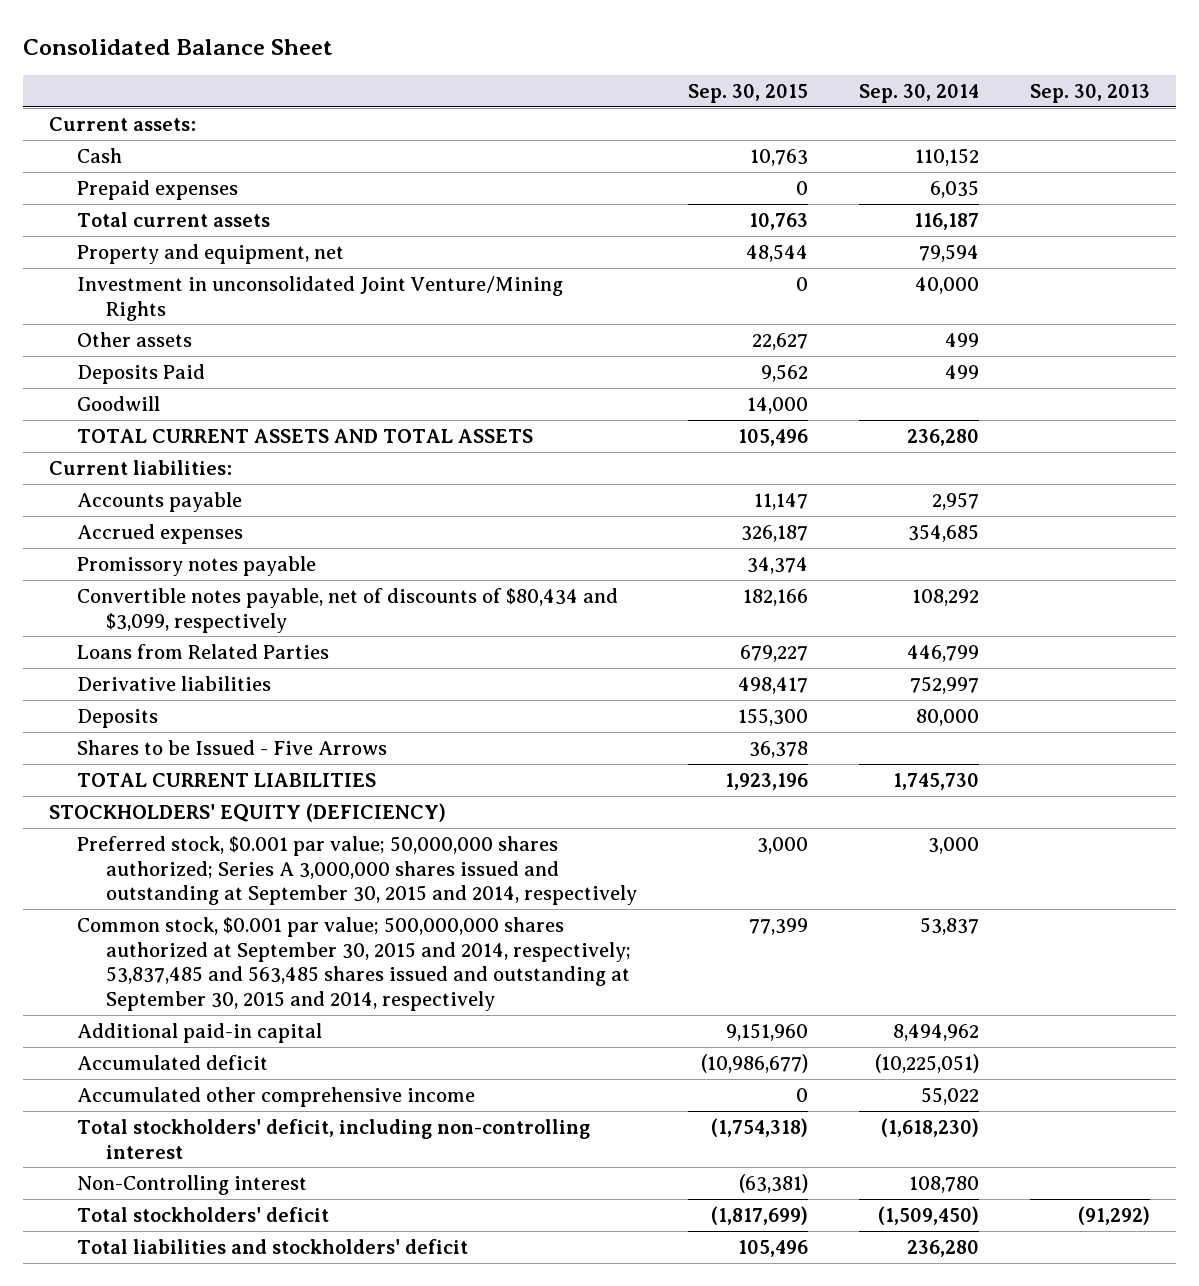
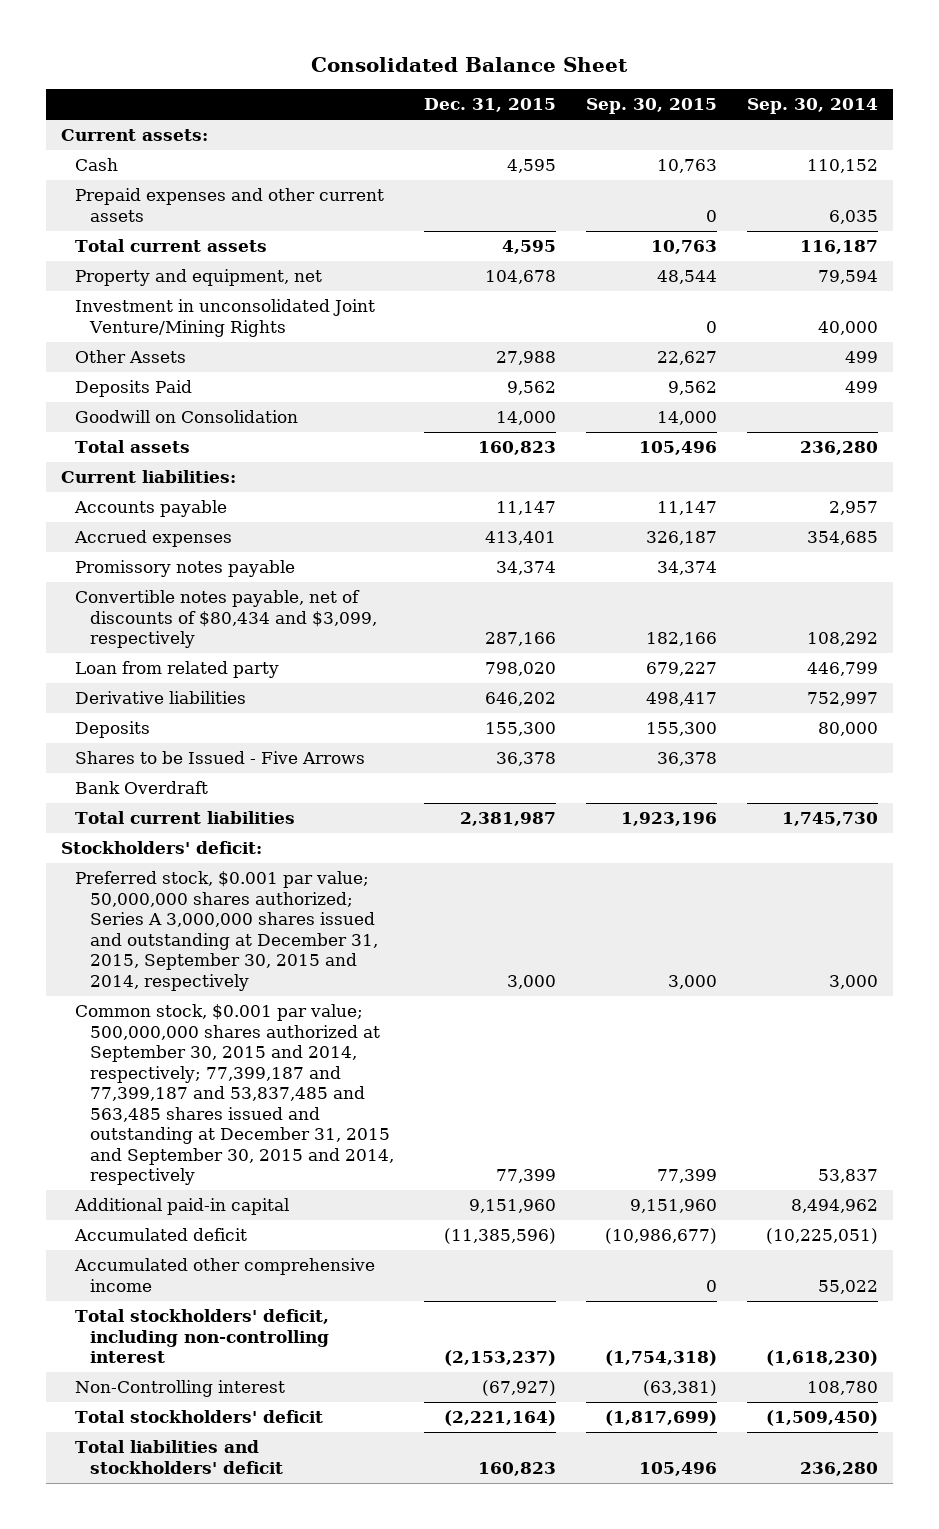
- | Sep. 30, 2015 | Sep. 30, 2014 | Sep. 30, 2013
+ | Dec. 31, 2015 | Sep. 30, 2015 | Sep. 30, 2014
- Prepaid expenses | 0 | 6,035 |
+ Prepaid expenses and other current assets | | 0 | 6,035
- Other assets | 22,627 | 499 |
+ Other Assets | 27,988 | 22,627 | 499
- Goodwill | 14,000 | |
- TOTAL CURRENT ASSETS AND TOTAL ASSETS | 105,496 | 236,280 |
+ Goodwill on Consolidation | 14,000 | 14,000 |
+ Total assets | 160,823 | 105,496 | 236,280
- Loans from Related Parties | 679,227 | 446,799 |
+ Loan from related party | 798,020 | 679,227 | 446,799
- TOTAL CURRENT LIABILITIES | 1,923,196 | 1,745,730 |
- STOCKHOLDERS' EQUITY (DEFICIENCY)
- Preferred stock, $0.001 par value; 50,000,000 shares authorized; Series A 3,000,000 shares issued and outstanding at September 30, 2015 and 2014, respectively | 3,000 | 3,000 |
- Common stock, $0.001 par value; 500,000,000 shares authorized at September 30, 2015 and 2014, respectively; 53,837,485 and 563,485 shares issued and outstanding at September 30, 2015 and 2014, respectively | 77,399 | 53,837 |
+ Bank Overdraft
+ Total current liabilities | 2,381,987 | 1,923,196 | 1,745,730
+ Stockholders' deficit:
+ Preferred stock, $0.001 par value; 50,000,000 shares authorized; Series A 3,000,000 shares issued and outstanding at December 31, 2015, September 30, 2015 and 2014, respectively | 3,000 | 3,000 | 3,000
+ Common stock, $0.001 par value; 500,000,000 shares authorized at September 30, 2015 and 2014, respectively; 77,399,187 and 77,399,187 and 53,837,485 and 563,485 shares issued and outstanding at December 31, 2015 and September 30, 2015 and 2014, respectively | 77,399 | 77,399 | 53,837

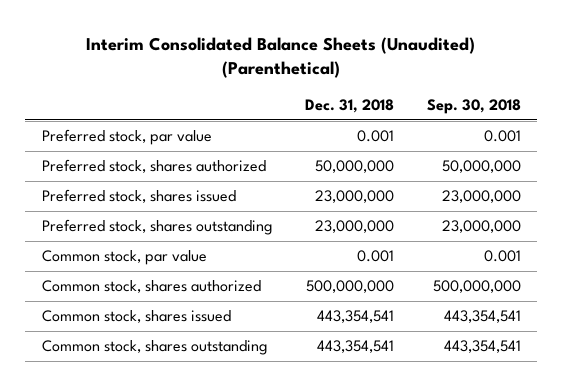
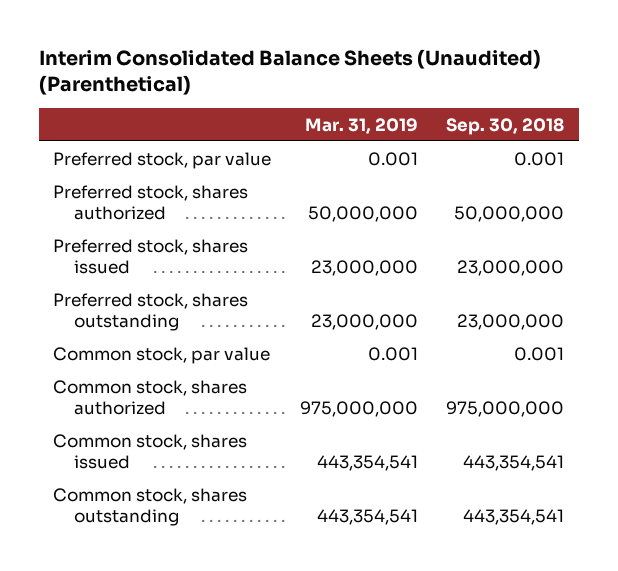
- | Dec. 31, 2018 | Sep. 30, 2018
+ | Mar. 31, 2019 | Sep. 30, 2018
- Common stock, shares authorized | 500,000,000 | 500,000,000
+ Common stock, shares authorized | 975,000,000 | 975,000,000

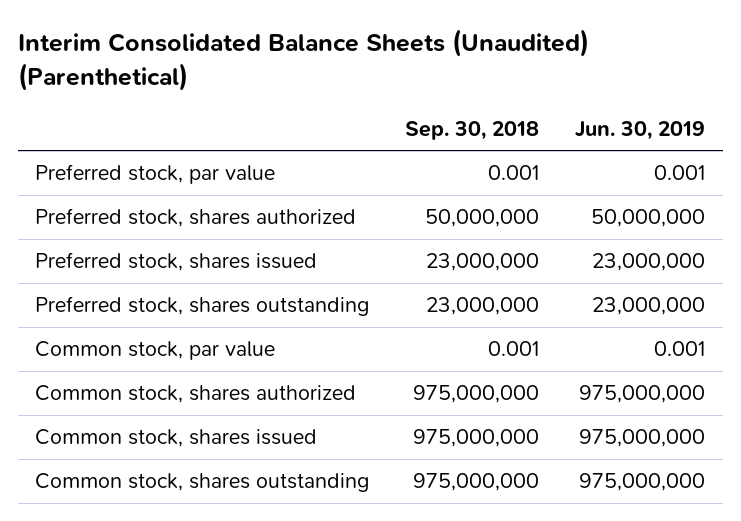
- | Mar. 31, 2019 | Sep. 30, 2018
+ | Sep. 30, 2018 | Jun. 30, 2019
- Common stock, shares issued | 443,354,541 | 443,354,541
- Common stock, shares outstanding | 443,354,541 | 443,354,541
+ Common stock, shares issued | 975,000,000 | 975,000,000
+ Common stock, shares outstanding | 975,000,000 | 975,000,000

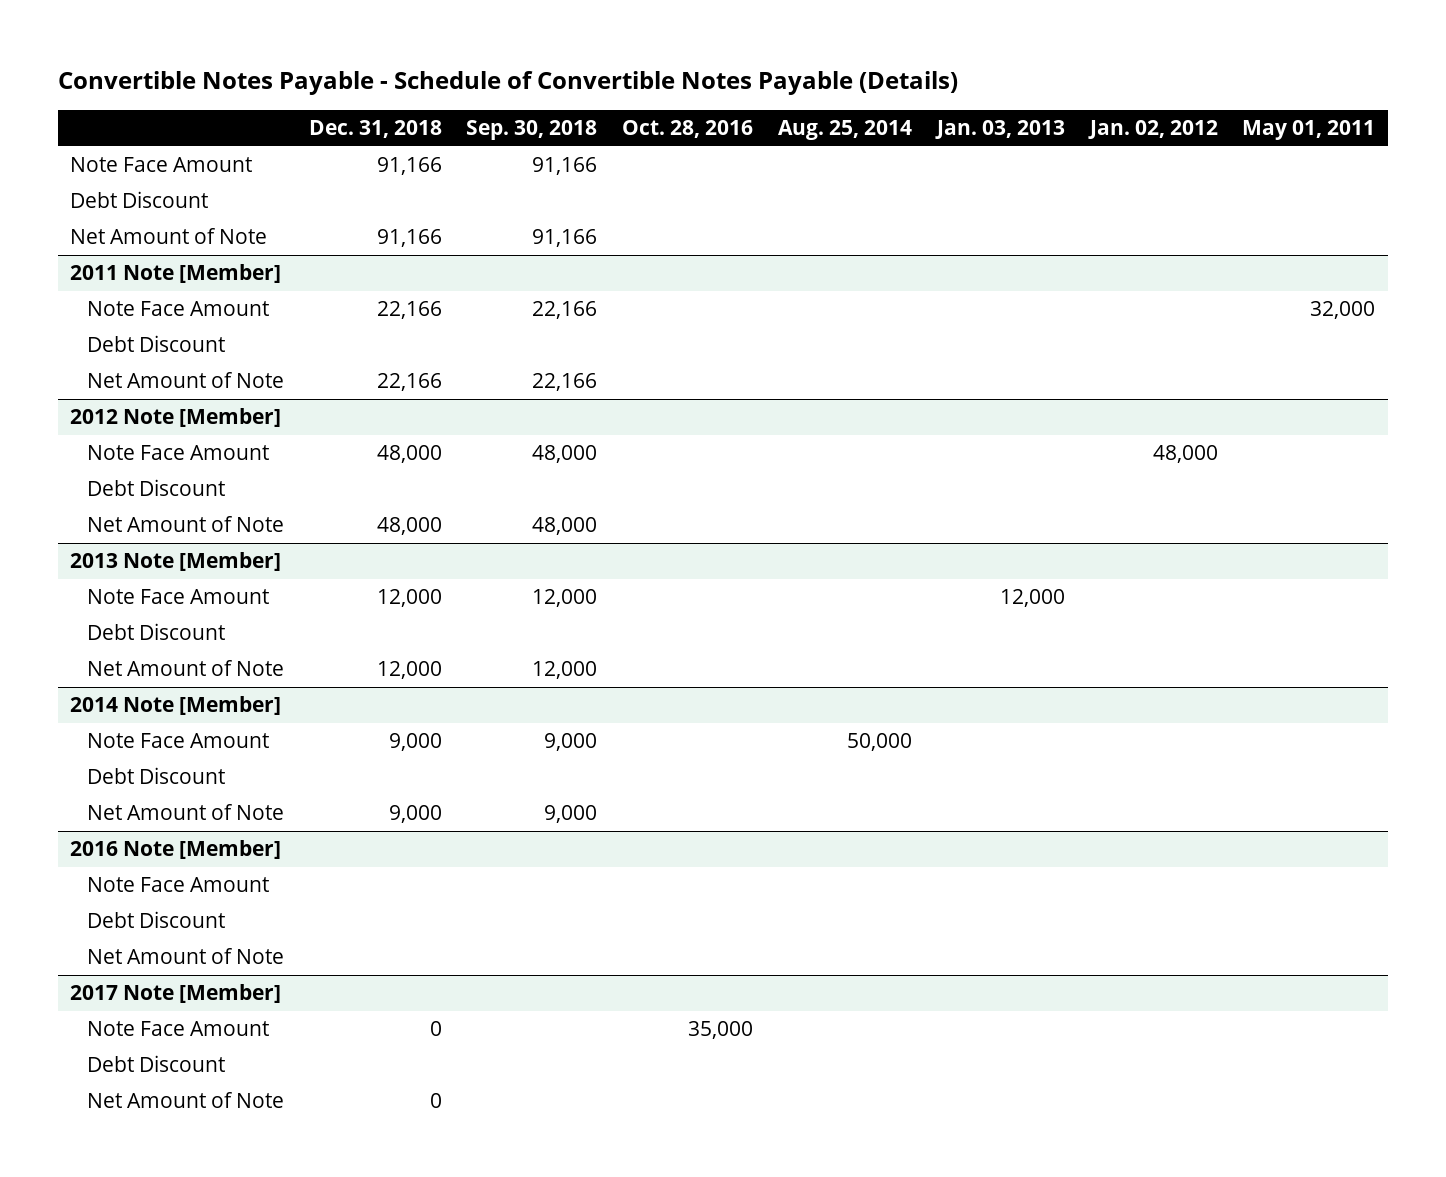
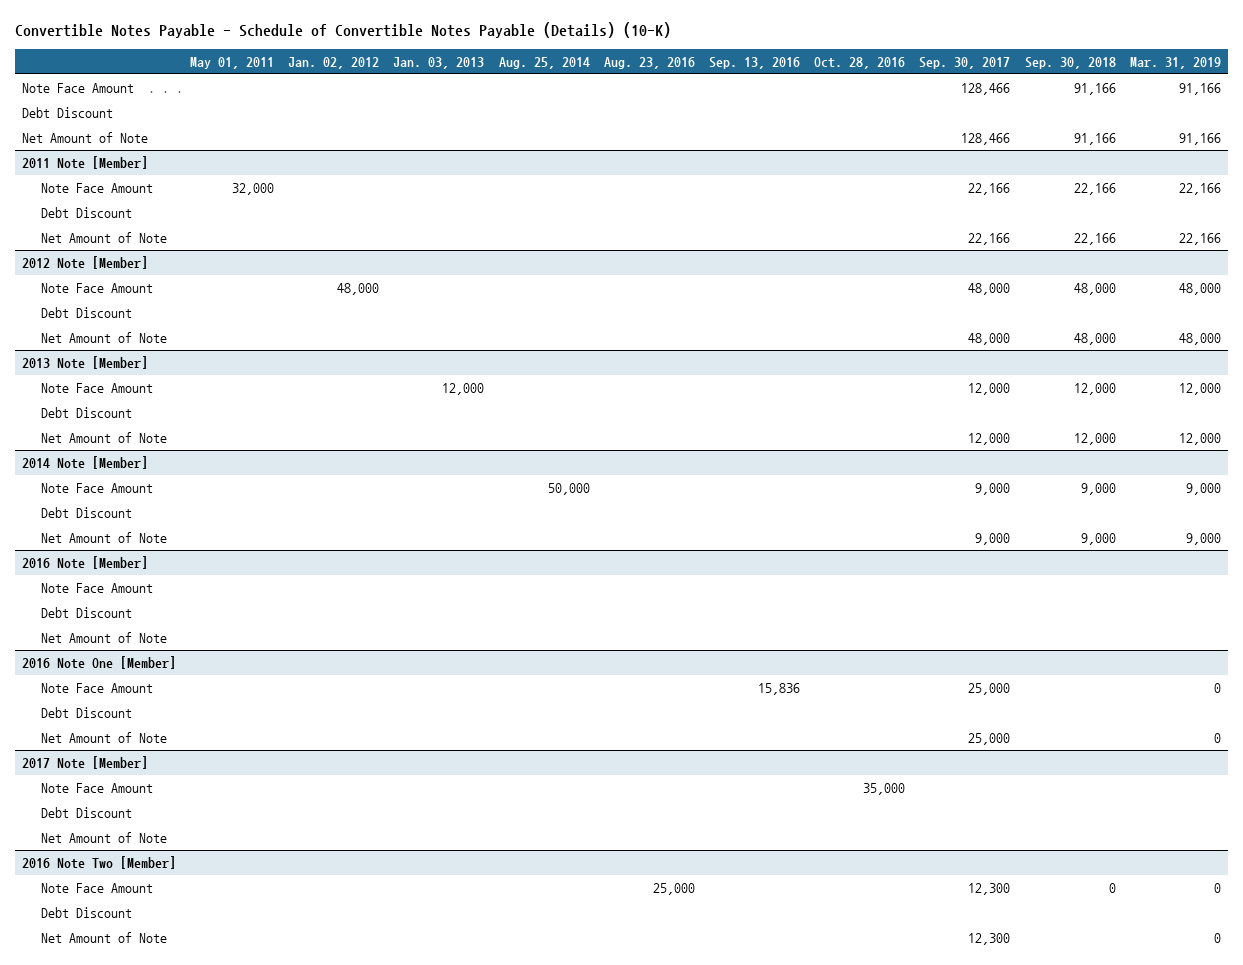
- Convertible Notes Payable - Schedule of Convertible Notes Payable (Details)
+ Convertible Notes Payable - Schedule of Convertible Notes Payable (Details) (10-K)
- | Dec. 31, 2018 | Sep. 30, 2018 | Oct. 28, 2016 | Aug. 25, 2014 | Jan. 03, 2013 | Jan. 02, 2012 | May 01, 2011
+ | May 01, 2011 | Jan. 02, 2012 | Jan. 03, 2013 | Aug. 25, 2014 | Aug. 23, 2016 | Sep. 13, 2016 | Oct. 28, 2016 | Sep. 30, 2017 | Sep. 30, 2018 | Mar. 31, 2019
+ 2016 Note One [Member]
+ Note Face Amount | | | | | | 15,836 | | 25,000 | | 0
+ Debt Discount
+ Net Amount of Note | | | | | | | | 25,000 | | 0
+ 2016 Note Two [Member]
+ Note Face Amount | | | | | 25,000 | | | 12,300 | 0 | 0
+ Debt Discount
+ Net Amount of Note | | | | | | | | 12,300 | | 0

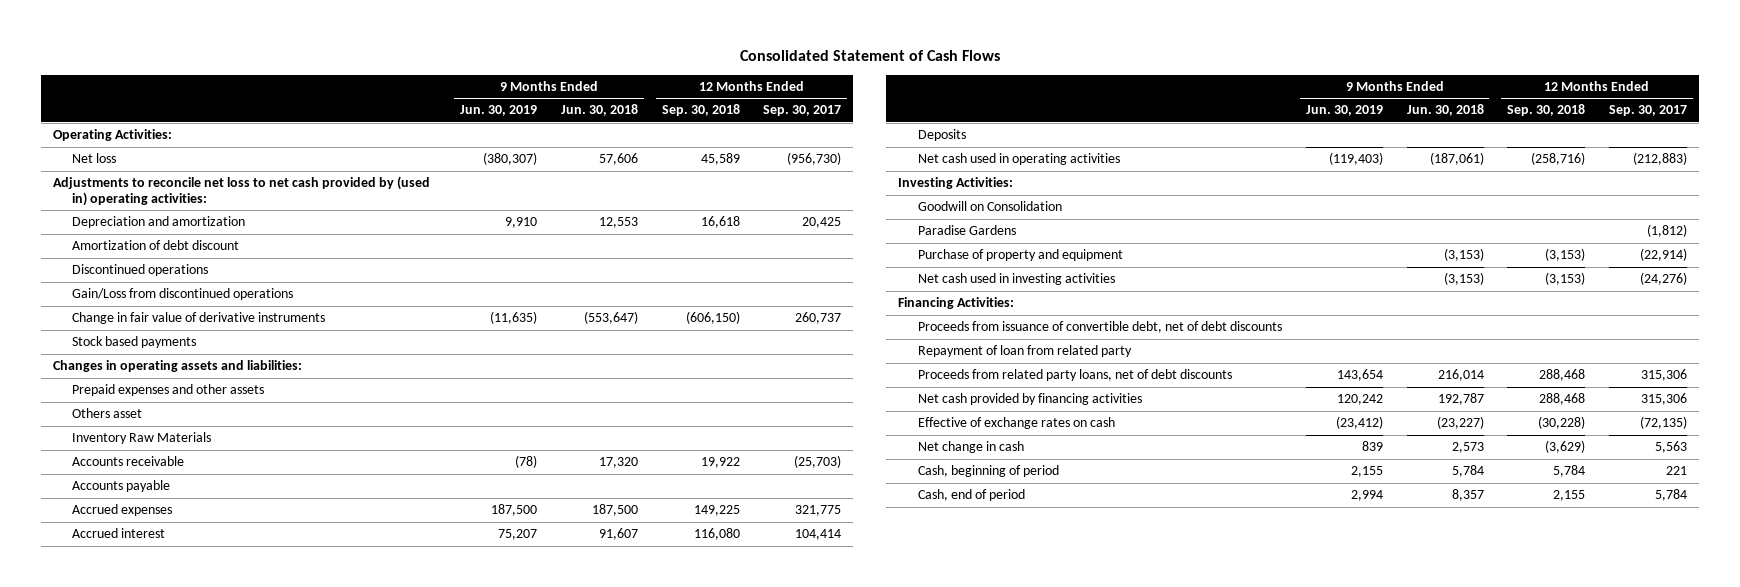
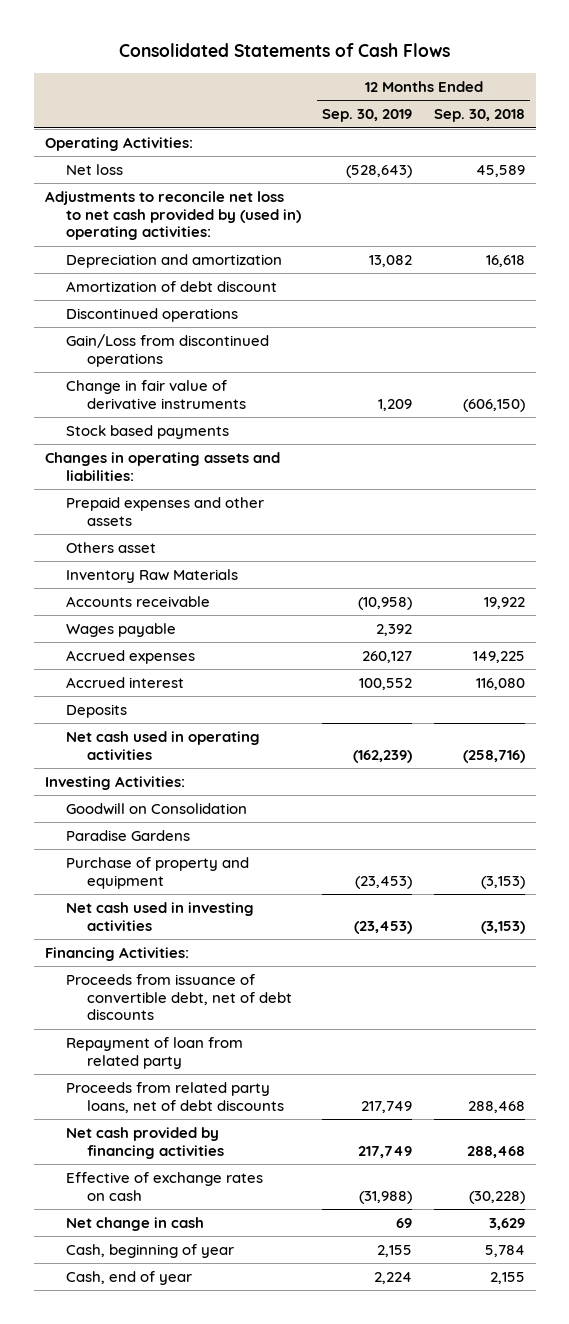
- Consolidated Statement of Cash Flows
+ Consolidated Statements of Cash Flows
- | 9 Months Ended Jun. 30, 2019 | 9 Months Ended Jun. 30, 2018 | 12 Months Ended Sep. 30, 2018 | 12 Months Ended Sep. 30, 2017
+ | 12 Months Ended Sep. 30, 2019 | 12 Months Ended Sep. 30, 2018
- Accounts payable
+ Wages payable | 2,392 |
- Net change in cash | 839 | 2,573 | (3,629) | 5,563
- Cash, beginning of period | 2,155 | 5,784 | 5,784 | 221
- Cash, end of period | 2,994 | 8,357 | 2,155 | 5,784
+ Net change in cash | 69 | 3,629
+ Cash, beginning of year | 2,155 | 5,784
+ Cash, end of year | 2,224 | 2,155

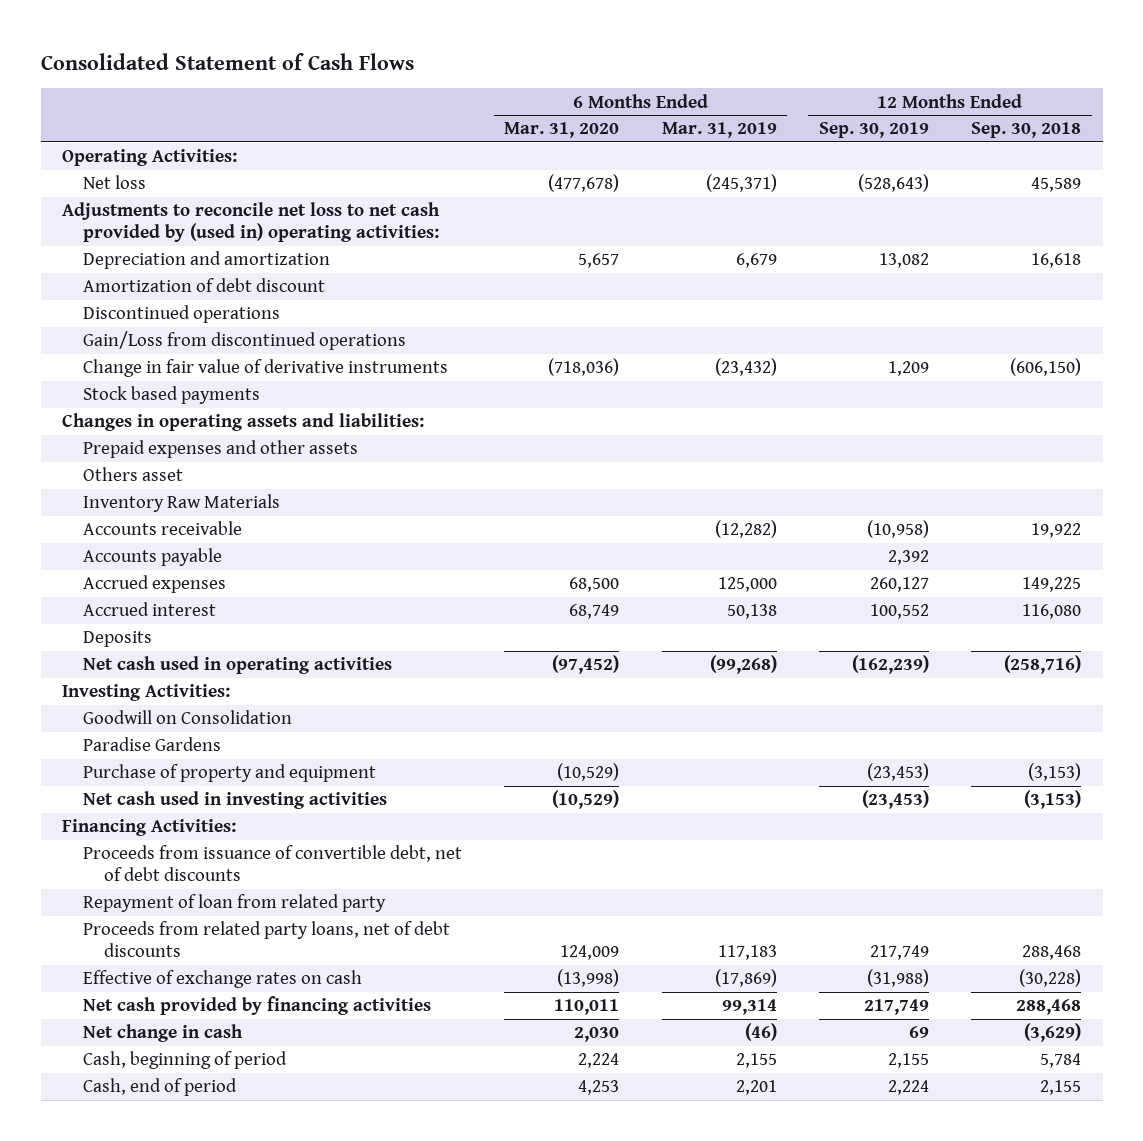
- Consolidated Statements of Cash Flows
+ Consolidated Statement of Cash Flows
- | 12 Months Ended Sep. 30, 2019 | 12 Months Ended Sep. 30, 2018
+ | 6 Months Ended Mar. 31, 2020 | 6 Months Ended Mar. 31, 2019 | 12 Months Ended Sep. 30, 2019 | 12 Months Ended Sep. 30, 2018
- Wages payable | 2,392 |
+ Accounts payable | | | 2,392 |
- Net change in cash | 69 | 3,629
- Cash, beginning of year | 2,155 | 5,784
- Cash, end of year | 2,224 | 2,155
moved down: Net cash provided by financing activities | 110,011 | 99,314 | 217,749 | 288,468
+ Net change in cash | 2,030 | (46) | 69 | (3,629)
+ Cash, beginning of period | 2,224 | 2,155 | 2,155 | 5,784
+ Cash, end of period | 4,253 | 2,201 | 2,224 | 2,155

